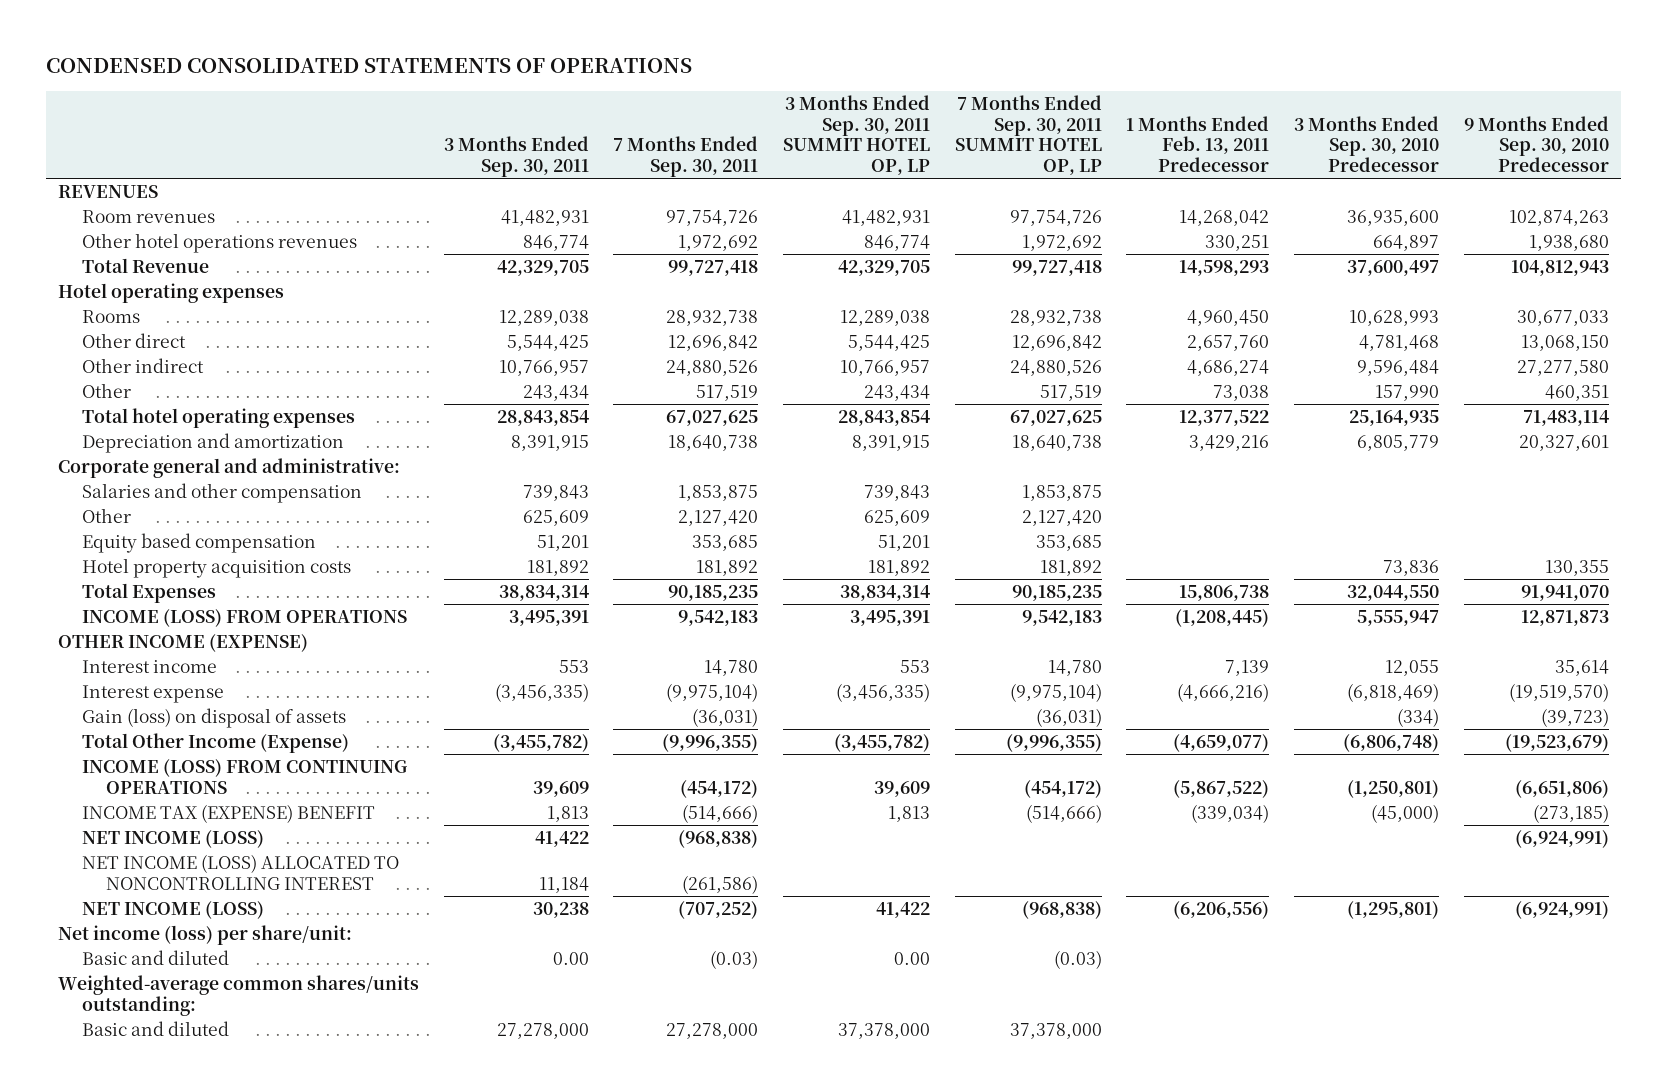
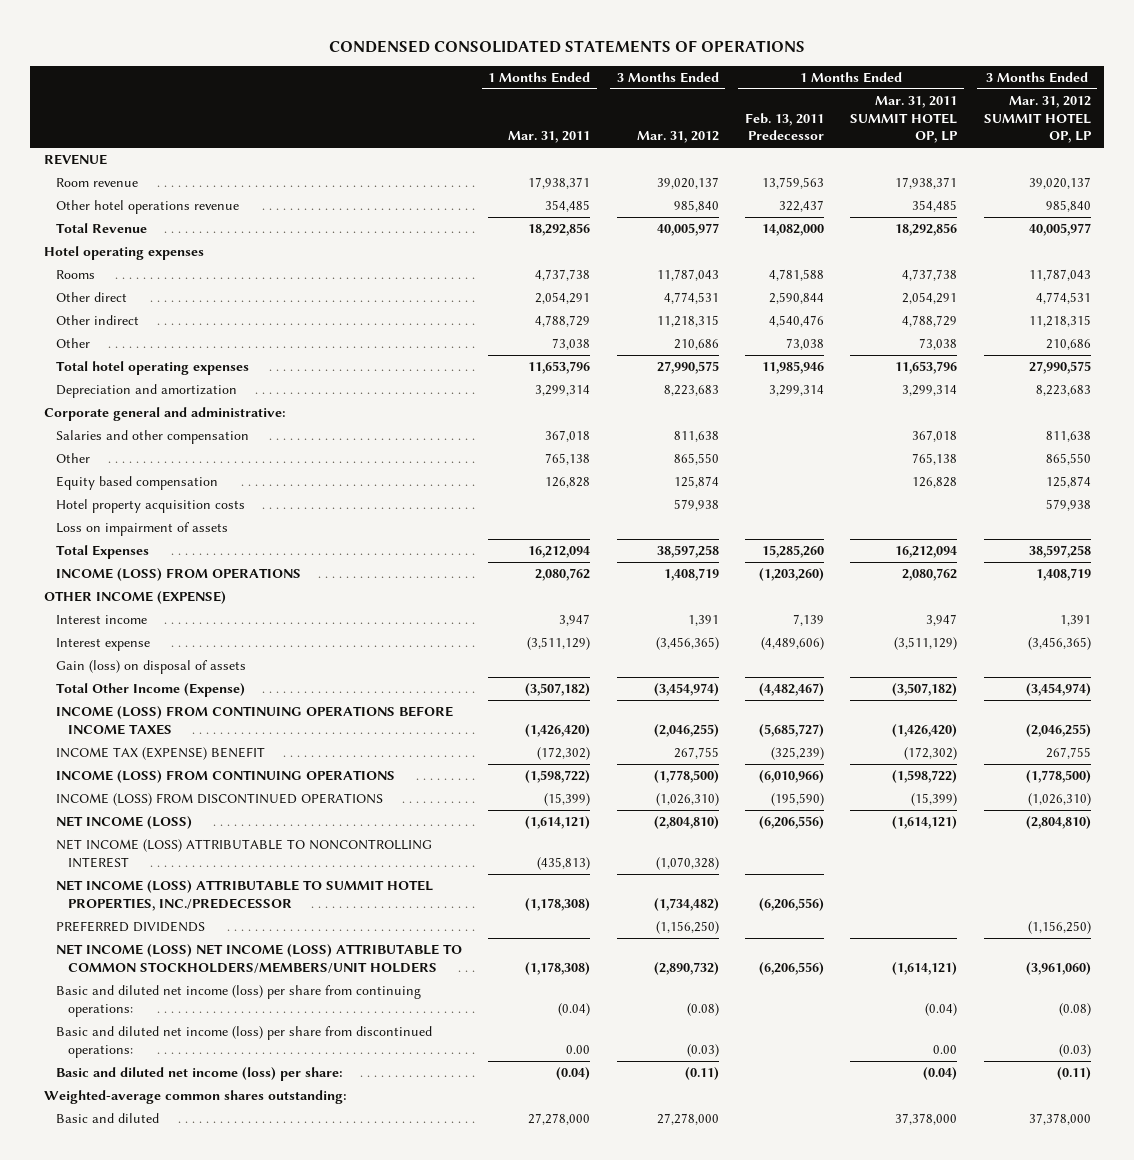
- | 3 Months Ended Sep. 30, 2011 | 7 Months Ended Sep. 30, 2011 | 3 Months Ended Sep. 30, 2011 SUMMIT HOTEL OP, LP | 7 Months Ended Sep. 30, 2011 SUMMIT HOTEL OP, LP | 1 Months Ended Feb. 13, 2011 Predecessor | 3 Months Ended Sep. 30, 2010 Predecessor | 9 Months Ended Sep. 30, 2010 Predecessor
+ | 1 Months Ended Mar. 31, 2011 | 3 Months Ended Mar. 31, 2012 | 1 Months Ended Feb. 13, 2011 Predecessor | 1 Months Ended Mar. 31, 2011 SUMMIT HOTEL OP, LP | 3 Months Ended Mar. 31, 2012 SUMMIT HOTEL OP, LP
- REVENUES
- Room revenues | 41,482,931 | 97,754,726 | 41,482,931 | 97,754,726 | 14,268,042 | 36,935,600 | 102,874,263
- Other hotel operations revenues | 846,774 | 1,972,692 | 846,774 | 1,972,692 | 330,251 | 664,897 | 1,938,680
- Total Revenue | 42,329,705 | 99,727,418 | 42,329,705 | 99,727,418 | 14,598,293 | 37,600,497 | 104,812,943
+ REVENUE
+ Room revenue | 17,938,371 | 39,020,137 | 13,759,563 | 17,938,371 | 39,020,137
+ Other hotel operations revenue | 354,485 | 985,840 | 322,437 | 354,485 | 985,840
+ Total Revenue | 18,292,856 | 40,005,977 | 14,082,000 | 18,292,856 | 40,005,977
- Rooms | 12,289,038 | 28,932,738 | 12,289,038 | 28,932,738 | 4,960,450 | 10,628,993 | 30,677,033
- Other direct | 5,544,425 | 12,696,842 | 5,544,425 | 12,696,842 | 2,657,760 | 4,781,468 | 13,068,150
- Other indirect | 10,766,957 | 24,880,526 | 10,766,957 | 24,880,526 | 4,686,274 | 9,596,484 | 27,277,580
+ Rooms | 4,737,738 | 11,787,043 | 4,781,588 | 4,737,738 | 11,787,043
+ Other direct | 2,054,291 | 4,774,531 | 2,590,844 | 2,054,291 | 4,774,531
+ Other indirect | 4,788,729 | 11,218,315 | 4,540,476 | 4,788,729 | 11,218,315
- Total hotel operating expenses | 28,843,854 | 67,027,625 | 28,843,854 | 67,027,625 | 12,377,522 | 25,164,935 | 71,483,114
- Depreciation and amortization | 8,391,915 | 18,640,738 | 8,391,915 | 18,640,738 | 3,429,216 | 6,805,779 | 20,327,601
+ Total hotel operating expenses | 11,653,796 | 27,990,575 | 11,985,946 | 11,653,796 | 27,990,575
+ Depreciation and amortization | 3,299,314 | 8,223,683 | 3,299,314 | 3,299,314 | 8,223,683
- Total Expenses | 38,834,314 | 90,185,235 | 38,834,314 | 90,185,235 | 15,806,738 | 32,044,550 | 91,941,070
- INCOME (LOSS) FROM OPERATIONS | 3,495,391 | 9,542,183 | 3,495,391 | 9,542,183 | (1,208,445) | 5,555,947 | 12,871,873
+ Loss on impairment of assets
+ Total Expenses | 16,212,094 | 38,597,258 | 15,285,260 | 16,212,094 | 38,597,258
+ INCOME (LOSS) FROM OPERATIONS | 2,080,762 | 1,408,719 | (1,203,260) | 2,080,762 | 1,408,719
- Interest expense | (3,456,335) | (9,975,104) | (3,456,335) | (9,975,104) | (4,666,216) | (6,818,469) | (19,519,570)
+ Interest expense | (3,511,129) | (3,456,365) | (4,489,606) | (3,511,129) | (3,456,365)
- Total Other Income (Expense) | (3,455,782) | (9,996,355) | (3,455,782) | (9,996,355) | (4,659,077) | (6,806,748) | (19,523,679)
- INCOME (LOSS) FROM CONTINUING OPERATIONS | 39,609 | (454,172) | 39,609 | (454,172) | (5,867,522) | (1,250,801) | (6,651,806)
- INCOME TAX (EXPENSE) BENEFIT | 1,813 | (514,666) | 1,813 | (514,666) | (339,034) | (45,000) | (273,185)
- NET INCOME (LOSS) | 41,422 | (968,838) | | | | | (6,924,991)
- NET INCOME (LOSS) ALLOCATED TO NONCONTROLLING INTEREST | 11,184 | (261,586) | | | | |
+ Total Other Income (Expense) | (3,507,182) | (3,454,974) | (4,482,467) | (3,507,182) | (3,454,974)
+ INCOME (LOSS) FROM CONTINUING OPERATIONS BEFORE INCOME TAXES | (1,426,420) | (2,046,255) | (5,685,727) | (1,426,420) | (2,046,255)
+ INCOME TAX (EXPENSE) BENEFIT | (172,302) | 267,755 | (325,239) | (172,302) | 267,755
+ INCOME (LOSS) FROM CONTINUING OPERATIONS | (1,598,722) | (1,778,500) | (6,010,966) | (1,598,722) | (1,778,500)
+ INCOME (LOSS) FROM DISCONTINUED OPERATIONS | (15,399) | (1,026,310) | (195,590) | (15,399) | (1,026,310)
- Net income (loss) per share/unit:
- Basic and diluted | 0.00 | (0.03) | 0.00 | (0.03) | | |
- Weighted-average common shares/units outstanding:
+ NET INCOME (LOSS) ATTRIBUTABLE TO NONCONTROLLING INTEREST | (435,813) | (1,070,328) | | |
+ NET INCOME (LOSS) ATTRIBUTABLE TO SUMMIT HOTEL PROPERTIES, INC./PREDECESSOR | (1,178,308) | (1,734,482) | (6,206,556) | |
+ PREFERRED DIVIDENDS | | (1,156,250) | | | (1,156,250)
+ NET INCOME (LOSS) NET INCOME (LOSS) ATTRIBUTABLE TO COMMON STOCKHOLDERS/MEMBERS/UNIT HOLDERS | (1,178,308) | (2,890,732) | (6,206,556) | (1,614,121) | (3,961,060)
+ Basic and diluted net income (loss) per share from continuing operations: | (0.04) | (0.08) | | (0.04) | (0.08)
+ Basic and diluted net income (loss) per share from discontinued operations: | 0.00 | (0.03) | | 0.00 | (0.03)
+ Basic and diluted net income (loss) per share: | (0.04) | (0.11) | | (0.04) | (0.11)
+ Weighted-average common shares outstanding:

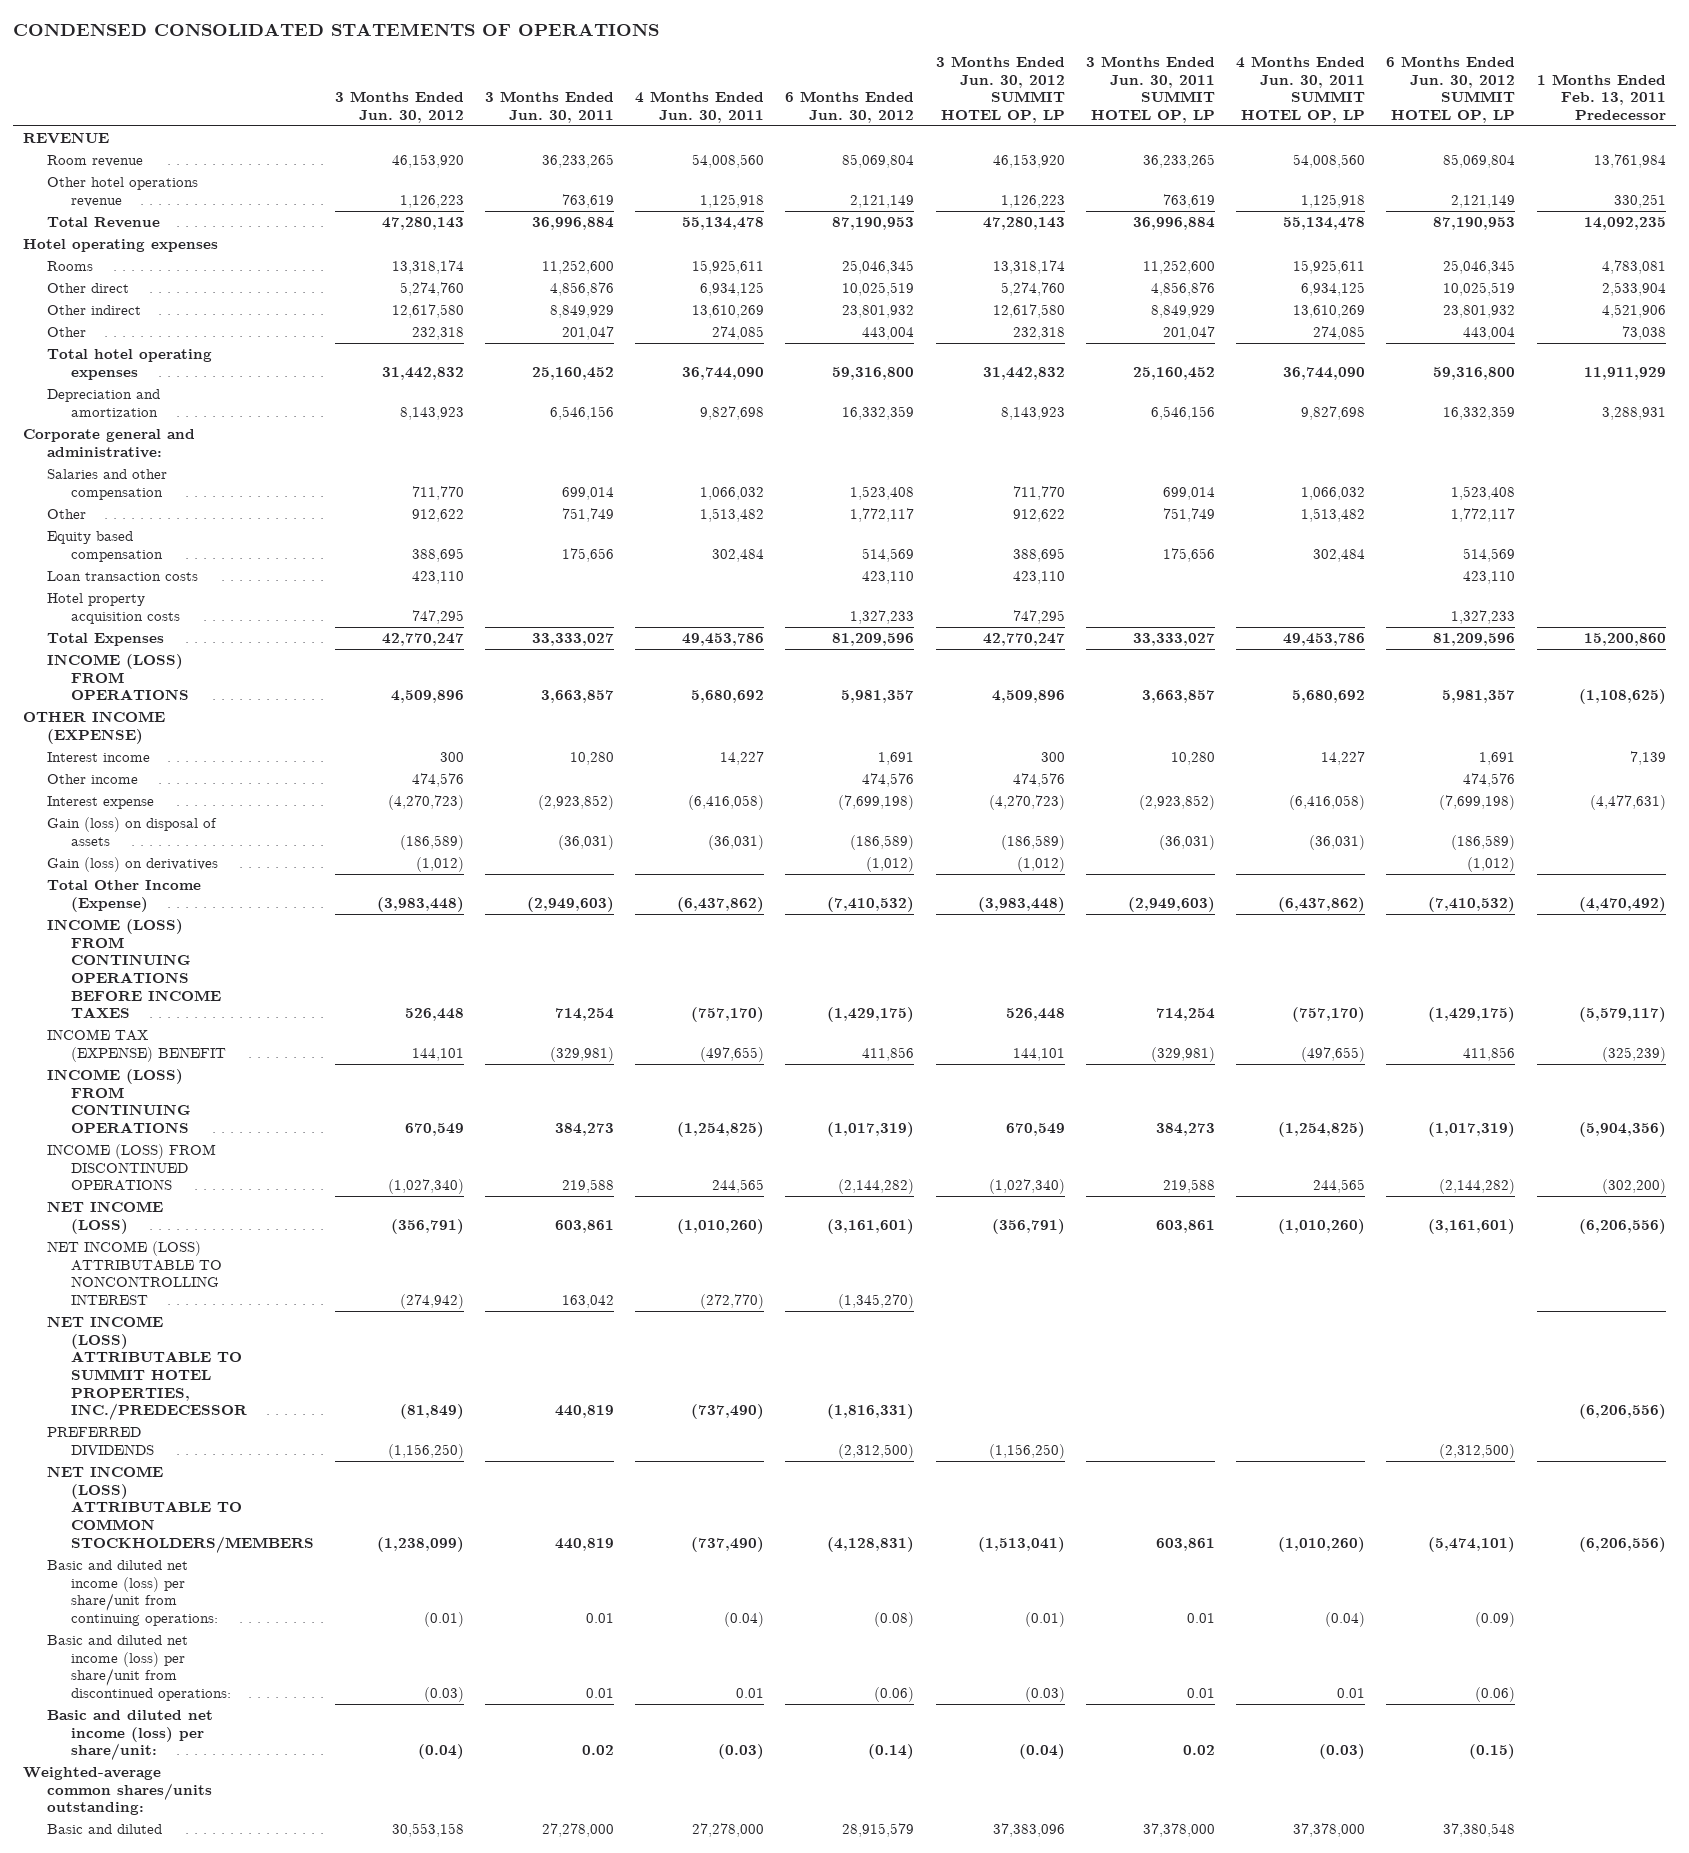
- | 1 Months Ended Mar. 31, 2011 | 3 Months Ended Mar. 31, 2012 | 1 Months Ended Feb. 13, 2011 Predecessor | 1 Months Ended Mar. 31, 2011 SUMMIT HOTEL OP, LP | 3 Months Ended Mar. 31, 2012 SUMMIT HOTEL OP, LP
+ | 3 Months Ended Jun. 30, 2012 | 3 Months Ended Jun. 30, 2011 | 4 Months Ended Jun. 30, 2011 | 6 Months Ended Jun. 30, 2012 | 3 Months Ended Jun. 30, 2012 SUMMIT HOTEL OP, LP | 3 Months Ended Jun. 30, 2011 SUMMIT HOTEL OP, LP | 4 Months Ended Jun. 30, 2011 SUMMIT HOTEL OP, LP | 6 Months Ended Jun. 30, 2012 SUMMIT HOTEL OP, LP | 1 Months Ended Feb. 13, 2011 Predecessor
- Room revenue | 17,938,371 | 39,020,137 | 13,759,563 | 17,938,371 | 39,020,137
- Other hotel operations revenue | 354,485 | 985,840 | 322,437 | 354,485 | 985,840
- Total Revenue | 18,292,856 | 40,005,977 | 14,082,000 | 18,292,856 | 40,005,977
+ Room revenue | 46,153,920 | 36,233,265 | 54,008,560 | 85,069,804 | 46,153,920 | 36,233,265 | 54,008,560 | 85,069,804 | 13,761,984
+ Other hotel operations revenue | 1,126,223 | 763,619 | 1,125,918 | 2,121,149 | 1,126,223 | 763,619 | 1,125,918 | 2,121,149 | 330,251
+ Total Revenue | 47,280,143 | 36,996,884 | 55,134,478 | 87,190,953 | 47,280,143 | 36,996,884 | 55,134,478 | 87,190,953 | 14,092,235
- Rooms | 4,737,738 | 11,787,043 | 4,781,588 | 4,737,738 | 11,787,043
- Other direct | 2,054,291 | 4,774,531 | 2,590,844 | 2,054,291 | 4,774,531
- Other indirect | 4,788,729 | 11,218,315 | 4,540,476 | 4,788,729 | 11,218,315
+ Rooms | 13,318,174 | 11,252,600 | 15,925,611 | 25,046,345 | 13,318,174 | 11,252,600 | 15,925,611 | 25,046,345 | 4,783,081
+ Other direct | 5,274,760 | 4,856,876 | 6,934,125 | 10,025,519 | 5,274,760 | 4,856,876 | 6,934,125 | 10,025,519 | 2,533,904
+ Other indirect | 12,617,580 | 8,849,929 | 13,610,269 | 23,801,932 | 12,617,580 | 8,849,929 | 13,610,269 | 23,801,932 | 4,521,906
- Total hotel operating expenses | 11,653,796 | 27,990,575 | 11,985,946 | 11,653,796 | 27,990,575
- Depreciation and amortization | 3,299,314 | 8,223,683 | 3,299,314 | 3,299,314 | 8,223,683
+ Total hotel operating expenses | 31,442,832 | 25,160,452 | 36,744,090 | 59,316,800 | 31,442,832 | 25,160,452 | 36,744,090 | 59,316,800 | 11,911,929
+ Depreciation and amortization | 8,143,923 | 6,546,156 | 9,827,698 | 16,332,359 | 8,143,923 | 6,546,156 | 9,827,698 | 16,332,359 | 3,288,931
+ Loan transaction costs | 423,110 | | | 423,110 | 423,110 | | | 423,110 |
- Loss on impairment of assets
- Total Expenses | 16,212,094 | 38,597,258 | 15,285,260 | 16,212,094 | 38,597,258
- INCOME (LOSS) FROM OPERATIONS | 2,080,762 | 1,408,719 | (1,203,260) | 2,080,762 | 1,408,719
+ Total Expenses | 42,770,247 | 33,333,027 | 49,453,786 | 81,209,596 | 42,770,247 | 33,333,027 | 49,453,786 | 81,209,596 | 15,200,860
+ INCOME (LOSS) FROM OPERATIONS | 4,509,896 | 3,663,857 | 5,680,692 | 5,981,357 | 4,509,896 | 3,663,857 | 5,680,692 | 5,981,357 | (1,108,625)
- Interest expense | (3,511,129) | (3,456,365) | (4,489,606) | (3,511,129) | (3,456,365)
+ Other income | 474,576 | | | 474,576 | 474,576 | | | 474,576 |
+ Interest expense | (4,270,723) | (2,923,852) | (6,416,058) | (7,699,198) | (4,270,723) | (2,923,852) | (6,416,058) | (7,699,198) | (4,477,631)
- Total Other Income (Expense) | (3,507,182) | (3,454,974) | (4,482,467) | (3,507,182) | (3,454,974)
- INCOME (LOSS) FROM CONTINUING OPERATIONS BEFORE INCOME TAXES | (1,426,420) | (2,046,255) | (5,685,727) | (1,426,420) | (2,046,255)
+ Gain (loss) on derivatives | (1,012) | | | (1,012) | (1,012) | | | (1,012) |
+ Total Other Income (Expense) | (3,983,448) | (2,949,603) | (6,437,862) | (7,410,532) | (3,983,448) | (2,949,603) | (6,437,862) | (7,410,532) | (4,470,492)
+ INCOME (LOSS) FROM CONTINUING OPERATIONS BEFORE INCOME TAXES | 526,448 | 714,254 | (757,170) | (1,429,175) | 526,448 | 714,254 | (757,170) | (1,429,175) | (5,579,117)
- INCOME (LOSS) FROM CONTINUING OPERATIONS | (1,598,722) | (1,778,500) | (6,010,966) | (1,598,722) | (1,778,500)
- INCOME (LOSS) FROM DISCONTINUED OPERATIONS | (15,399) | (1,026,310) | (195,590) | (15,399) | (1,026,310)
+ INCOME (LOSS) FROM CONTINUING OPERATIONS | 670,549 | 384,273 | (1,254,825) | (1,017,319) | 670,549 | 384,273 | (1,254,825) | (1,017,319) | (5,904,356)
+ INCOME (LOSS) FROM DISCONTINUED OPERATIONS | (1,027,340) | 219,588 | 244,565 | (2,144,282) | (1,027,340) | 219,588 | 244,565 | (2,144,282) | (302,200)
- NET INCOME (LOSS) NET INCOME (LOSS) ATTRIBUTABLE TO COMMON STOCKHOLDERS/MEMBERS/UNIT HOLDERS | (1,178,308) | (2,890,732) | (6,206,556) | (1,614,121) | (3,961,060)
- Basic and diluted net income (loss) per share from continuing operations: | (0.04) | (0.08) | | (0.04) | (0.08)
- Basic and diluted net income (loss) per share from discontinued operations: | 0.00 | (0.03) | | 0.00 | (0.03)
- Basic and diluted net income (loss) per share: | (0.04) | (0.11) | | (0.04) | (0.11)
- Weighted-average common shares outstanding:
+ NET INCOME (LOSS) ATTRIBUTABLE TO COMMON STOCKHOLDERS/MEMBERS | (1,238,099) | 440,819 | (737,490) | (4,128,831) | (1,513,041) | 603,861 | (1,010,260) | (5,474,101) | (6,206,556)
+ Basic and diluted net income (loss) per share/unit from continuing operations: | (0.01) | 0.01 | (0.04) | (0.08) | (0.01) | 0.01 | (0.04) | (0.09) |
+ Basic and diluted net income (loss) per share/unit from discontinued operations: | (0.03) | 0.01 | 0.01 | (0.06) | (0.03) | 0.01 | 0.01 | (0.06) |
+ Basic and diluted net income (loss) per share/unit: | (0.04) | 0.02 | (0.03) | (0.14) | (0.04) | 0.02 | (0.03) | (0.15) |
+ Weighted-average common shares/units outstanding:

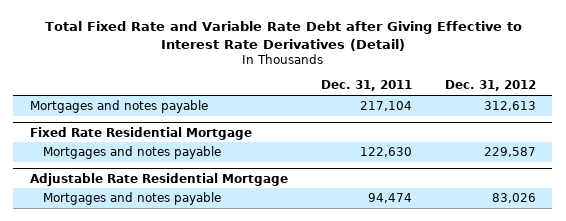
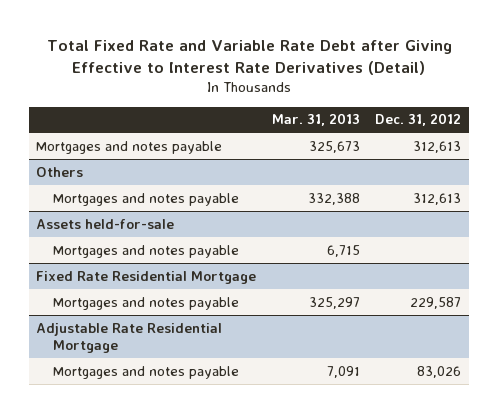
- | Dec. 31, 2011 | Dec. 31, 2012
+ | Mar. 31, 2013 | Dec. 31, 2012
+ Others
+ Mortgages and notes payable | 332,388 | 312,613
+ Assets held-for-sale
+ Mortgages and notes payable | 6,715 |

